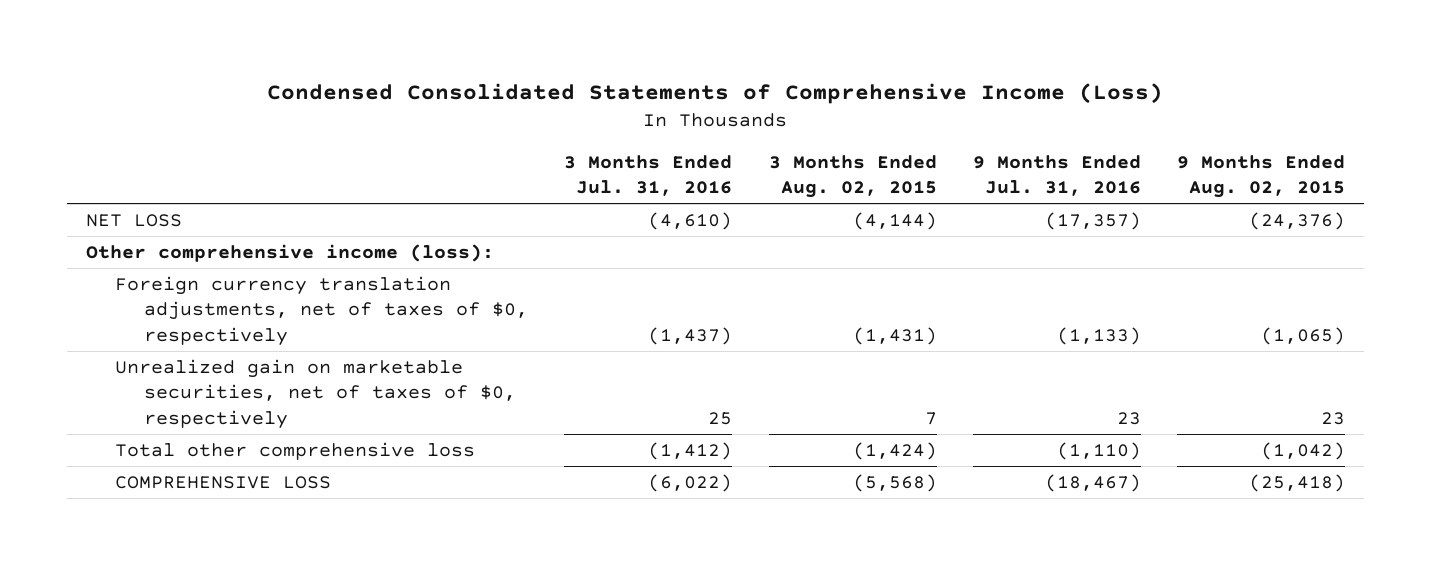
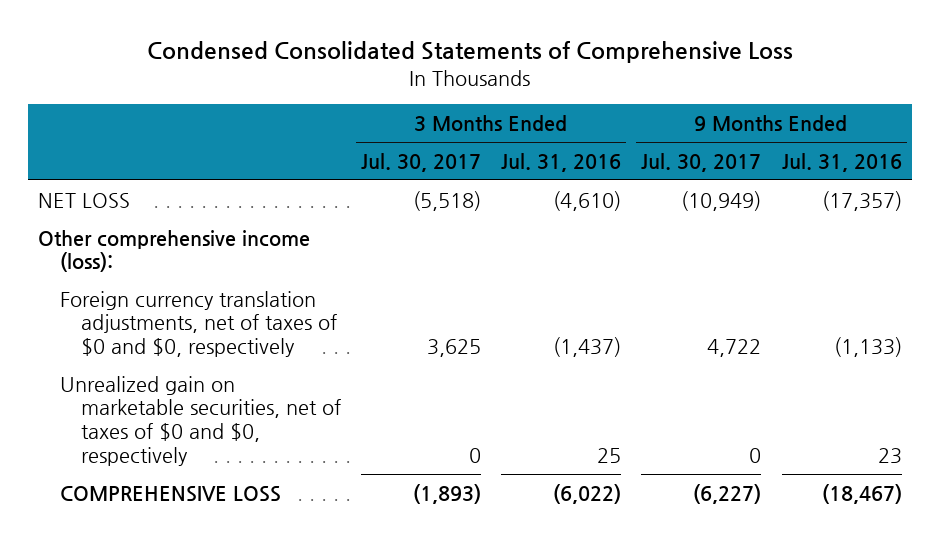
- Condensed Consolidated Statements of Comprehensive Income (Loss)
+ Condensed Consolidated Statements of Comprehensive Loss
- | 3 Months Ended Jul. 31, 2016 | 3 Months Ended Aug. 02, 2015 | 9 Months Ended Jul. 31, 2016 | 9 Months Ended Aug. 02, 2015
+ | 3 Months Ended Jul. 30, 2017 | 3 Months Ended Jul. 31, 2016 | 9 Months Ended Jul. 30, 2017 | 9 Months Ended Jul. 31, 2016
- Foreign currency translation adjustments, net of taxes of $0, respectively | (1,437) | (1,431) | (1,133) | (1,065)
- Unrealized gain on marketable securities, net of taxes of $0, respectively | 25 | 7 | 23 | 23
- Total other comprehensive loss | (1,412) | (1,424) | (1,110) | (1,042)
+ Foreign currency translation adjustments, net of taxes of $0 and $0, respectively | 3,625 | (1,437) | 4,722 | (1,133)
+ Unrealized gain on marketable securities, net of taxes of $0 and $0, respectively | 0 | 25 | 0 | 23

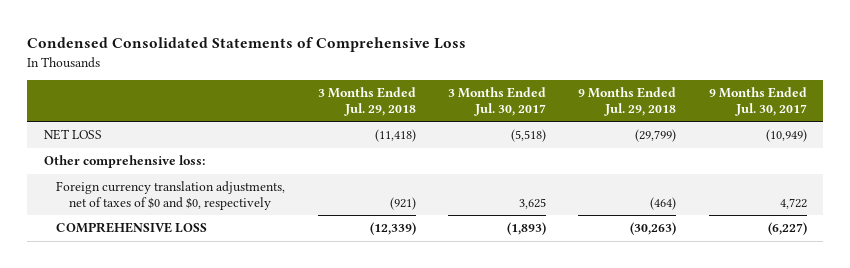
- | 3 Months Ended Jul. 30, 2017 | 3 Months Ended Jul. 31, 2016 | 9 Months Ended Jul. 30, 2017 | 9 Months Ended Jul. 31, 2016
+ | 3 Months Ended Jul. 29, 2018 | 3 Months Ended Jul. 30, 2017 | 9 Months Ended Jul. 29, 2018 | 9 Months Ended Jul. 30, 2017
- Other comprehensive income (loss):
+ Other comprehensive loss:
- Unrealized gain on marketable securities, net of taxes of $0 and $0, respectively | 0 | 25 | 0 | 23

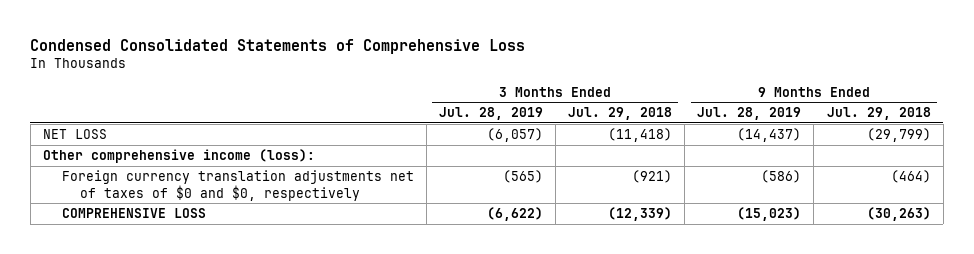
- | 3 Months Ended Jul. 29, 2018 | 3 Months Ended Jul. 30, 2017 | 9 Months Ended Jul. 29, 2018 | 9 Months Ended Jul. 30, 2017
+ | 3 Months Ended Jul. 28, 2019 | 3 Months Ended Jul. 29, 2018 | 9 Months Ended Jul. 28, 2019 | 9 Months Ended Jul. 29, 2018
- Other comprehensive loss:
- Foreign currency translation adjustments, net of taxes of $0 and $0, respectively | (921) | 3,625 | (464) | 4,722
+ Other comprehensive income (loss):
+ Foreign currency translation adjustments net of taxes of $0 and $0, respectively | (565) | (921) | (586) | (464)

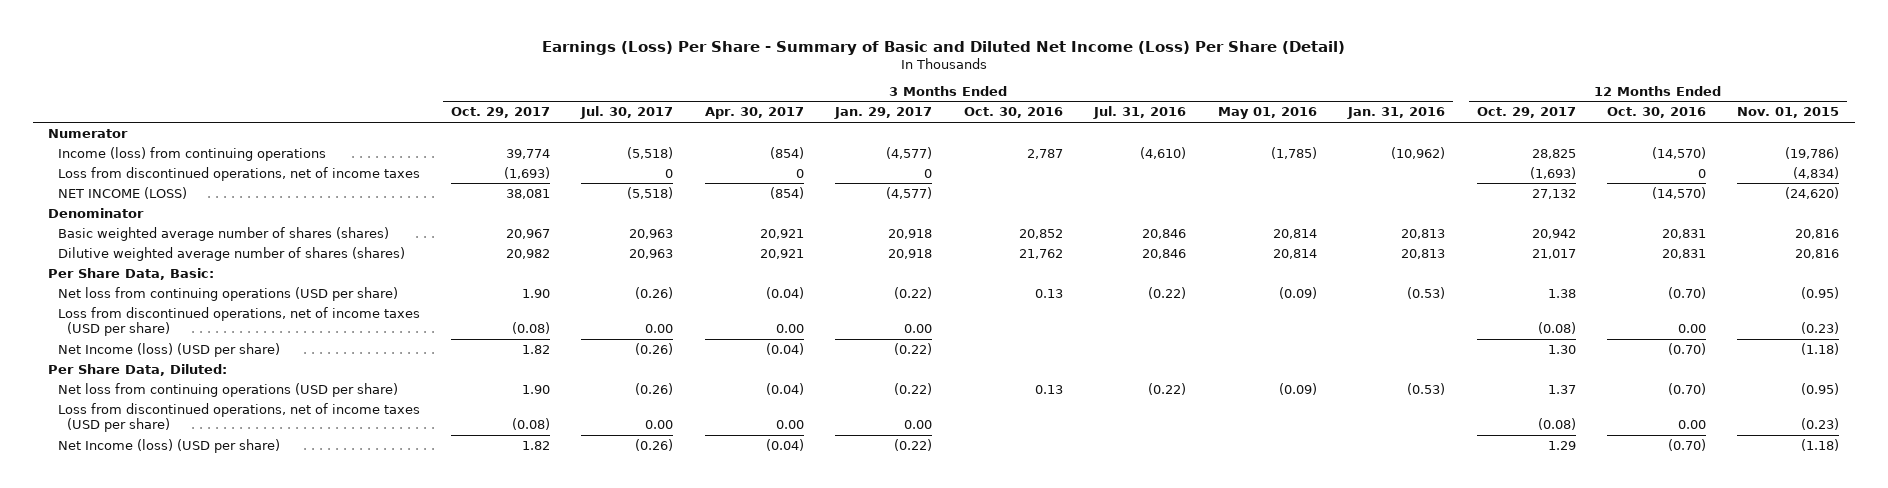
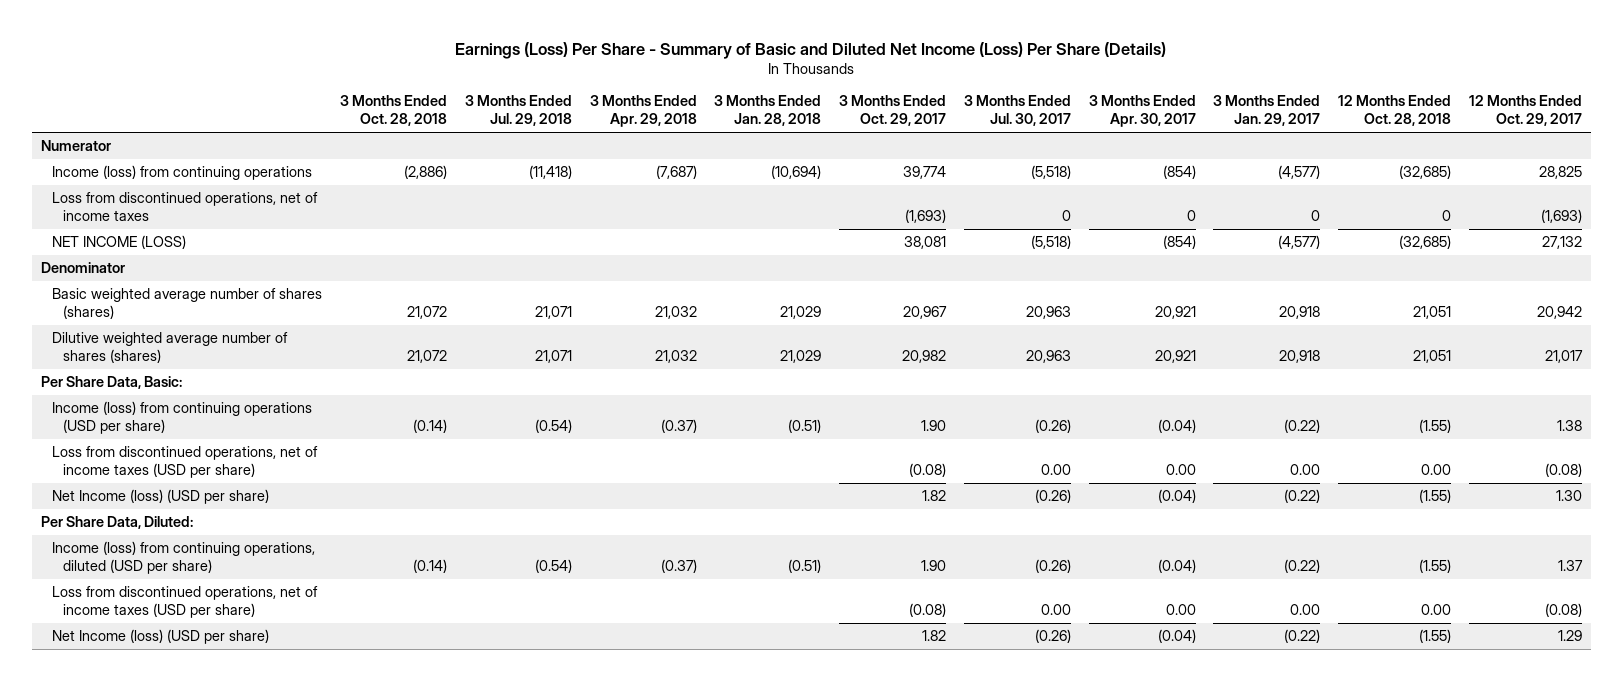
- Earnings (Loss) Per Share - Summary of Basic and Diluted Net Income (Loss) Per Share (Detail)
+ Earnings (Loss) Per Share - Summary of Basic and Diluted Net Income (Loss) Per Share (Details)
- | 3 Months Ended Oct. 29, 2017 | 3 Months Ended Jul. 30, 2017 | 3 Months Ended Apr. 30, 2017 | 3 Months Ended Jan. 29, 2017 | 3 Months Ended Oct. 30, 2016 | 3 Months Ended Jul. 31, 2016 | 3 Months Ended May 01, 2016 | 3 Months Ended Jan. 31, 2016 | 12 Months Ended Oct. 29, 2017 | 12 Months Ended Oct. 30, 2016 | 12 Months Ended Nov. 01, 2015
+ | 3 Months Ended Oct. 28, 2018 | 3 Months Ended Jul. 29, 2018 | 3 Months Ended Apr. 29, 2018 | 3 Months Ended Jan. 28, 2018 | 3 Months Ended Oct. 29, 2017 | 3 Months Ended Jul. 30, 2017 | 3 Months Ended Apr. 30, 2017 | 3 Months Ended Jan. 29, 2017 | 12 Months Ended Oct. 28, 2018 | 12 Months Ended Oct. 29, 2017
- Net loss from continuing operations (USD per share) | 1.90 | (0.26) | (0.04) | (0.22) | 0.13 | (0.22) | (0.09) | (0.53) | 1.38 | (0.70) | (0.95)
+ Income (loss) from continuing operations (USD per share) | (0.14) | (0.54) | (0.37) | (0.51) | 1.90 | (0.26) | (0.04) | (0.22) | (1.55) | 1.38
- Net loss from continuing operations (USD per share) | 1.90 | (0.26) | (0.04) | (0.22) | 0.13 | (0.22) | (0.09) | (0.53) | 1.37 | (0.70) | (0.95)
+ Income (loss) from continuing operations, diluted (USD per share) | (0.14) | (0.54) | (0.37) | (0.51) | 1.90 | (0.26) | (0.04) | (0.22) | (1.55) | 1.37

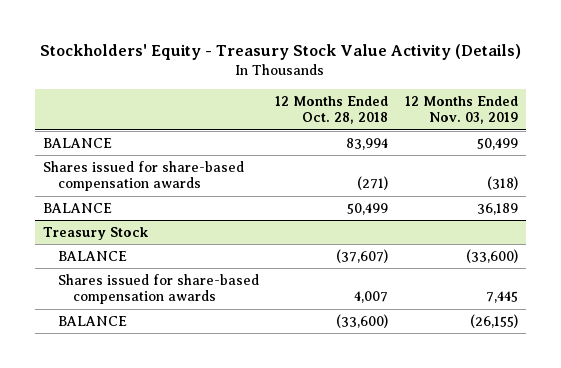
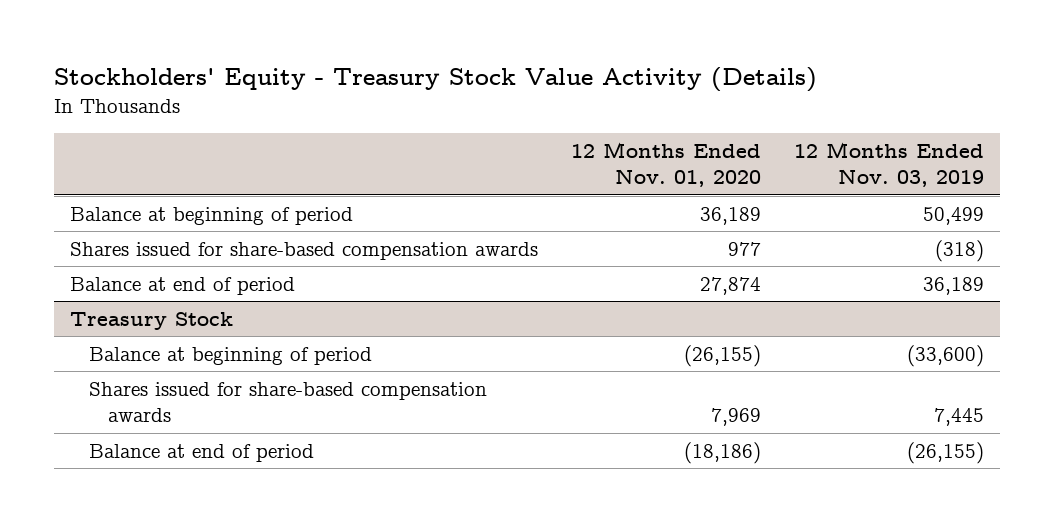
- | 12 Months Ended Oct. 28, 2018 | 12 Months Ended Nov. 03, 2019
+ | 12 Months Ended Nov. 01, 2020 | 12 Months Ended Nov. 03, 2019
- BALANCE | 83,994 | 50,499
+ Balance at beginning of period | 36,189 | 50,499
- BALANCE | 50,499 | 36,189
+ Balance at end of period | 27,874 | 36,189
@ Treasury Stock
- BALANCE | (37,607) | (33,600)
+ Balance at beginning of period | (26,155) | (33,600)
- BALANCE | (33,600) | (26,155)
+ Balance at end of period | (18,186) | (26,155)

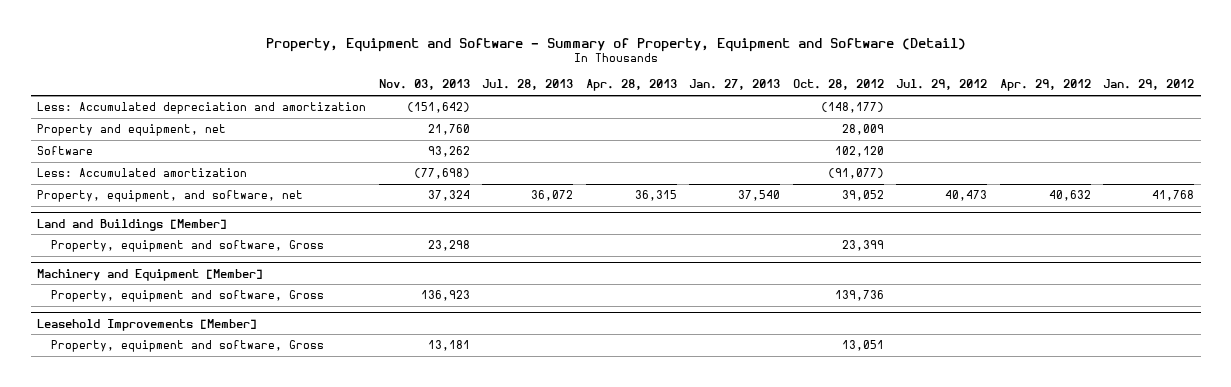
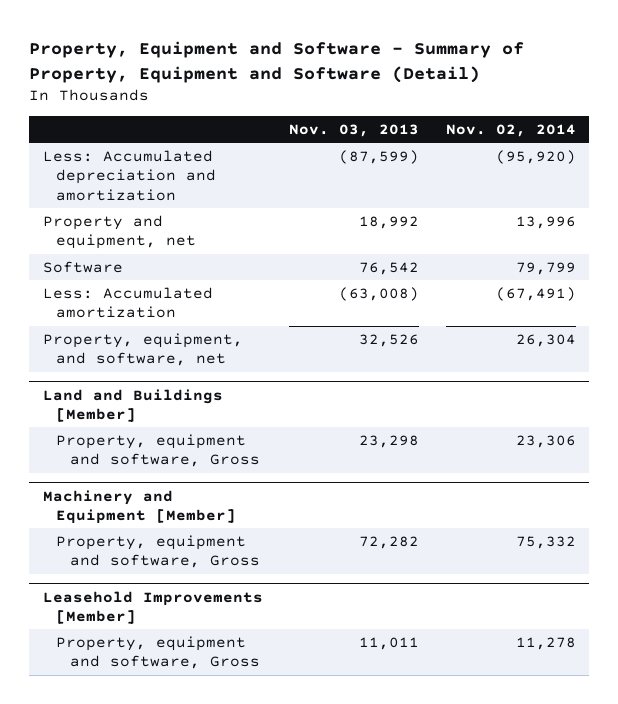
- | Nov. 03, 2013 | Jul. 28, 2013 | Apr. 28, 2013 | Jan. 27, 2013 | Oct. 28, 2012 | Jul. 29, 2012 | Apr. 29, 2012 | Jan. 29, 2012
+ | Nov. 03, 2013 | Nov. 02, 2014
- Less: Accumulated depreciation and amortization | (151,642) | | | | (148,177) | | |
- Property and equipment, net | 21,760 | | | | 28,009 | | |
- Software | 93,262 | | | | 102,120 | | |
- Less: Accumulated amortization | (77,698) | | | | (91,077) | | |
- Property, equipment, and software, net | 37,324 | 36,072 | 36,315 | 37,540 | 39,052 | 40,473 | 40,632 | 41,768
+ Less: Accumulated depreciation and amortization | (87,599) | (95,920)
+ Property and equipment, net | 18,992 | 13,996
+ Software | 76,542 | 79,799
+ Less: Accumulated amortization | (63,008) | (67,491)
+ Property, equipment, and software, net | 32,526 | 26,304
@ Machinery and Equipment [Member]
- Property, equipment and software, Gross | 136,923 | | | | 139,736 | | |
+ Property, equipment and software, Gross | 72,282 | 75,332
@ Leasehold Improvements [Member]
- Property, equipment and software, Gross | 13,181 | | | | 13,051 | | |
+ Property, equipment and software, Gross | 11,011 | 11,278

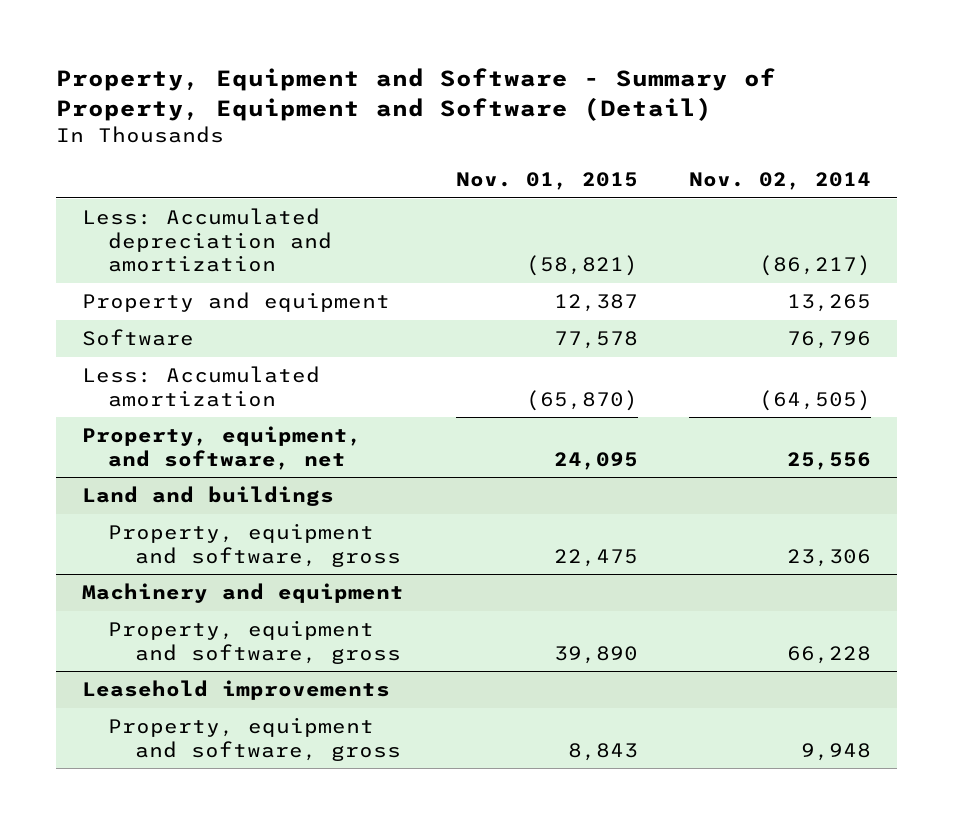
- | Nov. 03, 2013 | Nov. 02, 2014
+ | Nov. 01, 2015 | Nov. 02, 2014
- Less: Accumulated depreciation and amortization | (87,599) | (95,920)
- Property and equipment, net | 18,992 | 13,996
- Software | 76,542 | 79,799
- Less: Accumulated amortization | (63,008) | (67,491)
- Property, equipment, and software, net | 32,526 | 26,304
- Land and Buildings [Member]
- Property, equipment and software, Gross | 23,298 | 23,306
- Machinery and Equipment [Member]
- Property, equipment and software, Gross | 72,282 | 75,332
- Leasehold Improvements [Member]
- Property, equipment and software, Gross | 11,011 | 11,278
+ Less: Accumulated depreciation and amortization | (58,821) | (86,217)
+ Property and equipment | 12,387 | 13,265
+ Software | 77,578 | 76,796
+ Less: Accumulated amortization | (65,870) | (64,505)
+ Property, equipment, and software, net | 24,095 | 25,556
+ Land and buildings
+ Property, equipment and software, gross | 22,475 | 23,306
+ Machinery and equipment
+ Property, equipment and software, gross | 39,890 | 66,228
+ Leasehold improvements
+ Property, equipment and software, gross | 8,843 | 9,948

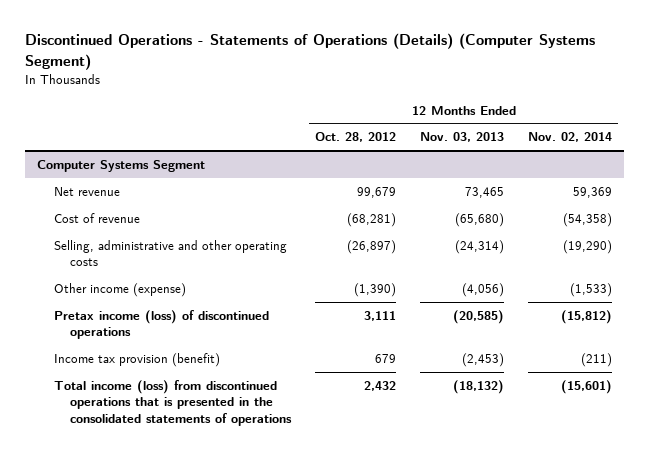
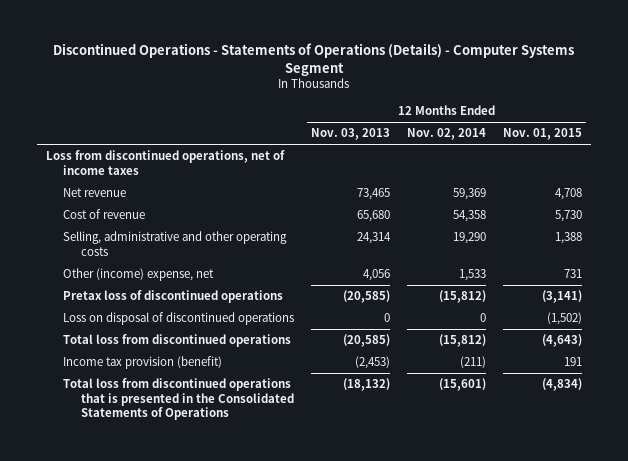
- Discontinued Operations - Statements of Operations (Details) (Computer Systems Segment)
+ Discontinued Operations - Statements of Operations (Details) - Computer Systems Segment
- | 12 Months Ended Oct. 28, 2012 | 12 Months Ended Nov. 03, 2013 | 12 Months Ended Nov. 02, 2014
+ | 12 Months Ended Nov. 03, 2013 | 12 Months Ended Nov. 02, 2014 | 12 Months Ended Nov. 01, 2015
- Computer Systems Segment
+ Loss from discontinued operations, net of income taxes
- Cost of revenue | (68,281) | (65,680) | (54,358)
- Selling, administrative and other operating costs | (26,897) | (24,314) | (19,290)
- Other income (expense) | (1,390) | (4,056) | (1,533)
- Pretax income (loss) of discontinued operations | 3,111 | (20,585) | (15,812)
+ Cost of revenue | 65,680 | 54,358 | 5,730
+ Selling, administrative and other operating costs | 24,314 | 19,290 | 1,388
+ Other (income) expense, net | 4,056 | 1,533 | 731
+ Pretax loss of discontinued operations | (20,585) | (15,812) | (3,141)
+ Loss on disposal of discontinued operations | 0 | 0 | (1,502)
+ Total loss from discontinued operations | (20,585) | (15,812) | (4,643)
- Total income (loss) from discontinued operations that is presented in the consolidated statements of operations | 2,432 | (18,132) | (15,601)
+ Total loss from discontinued operations that is presented in the Consolidated Statements of Operations | (18,132) | (15,601) | (4,834)

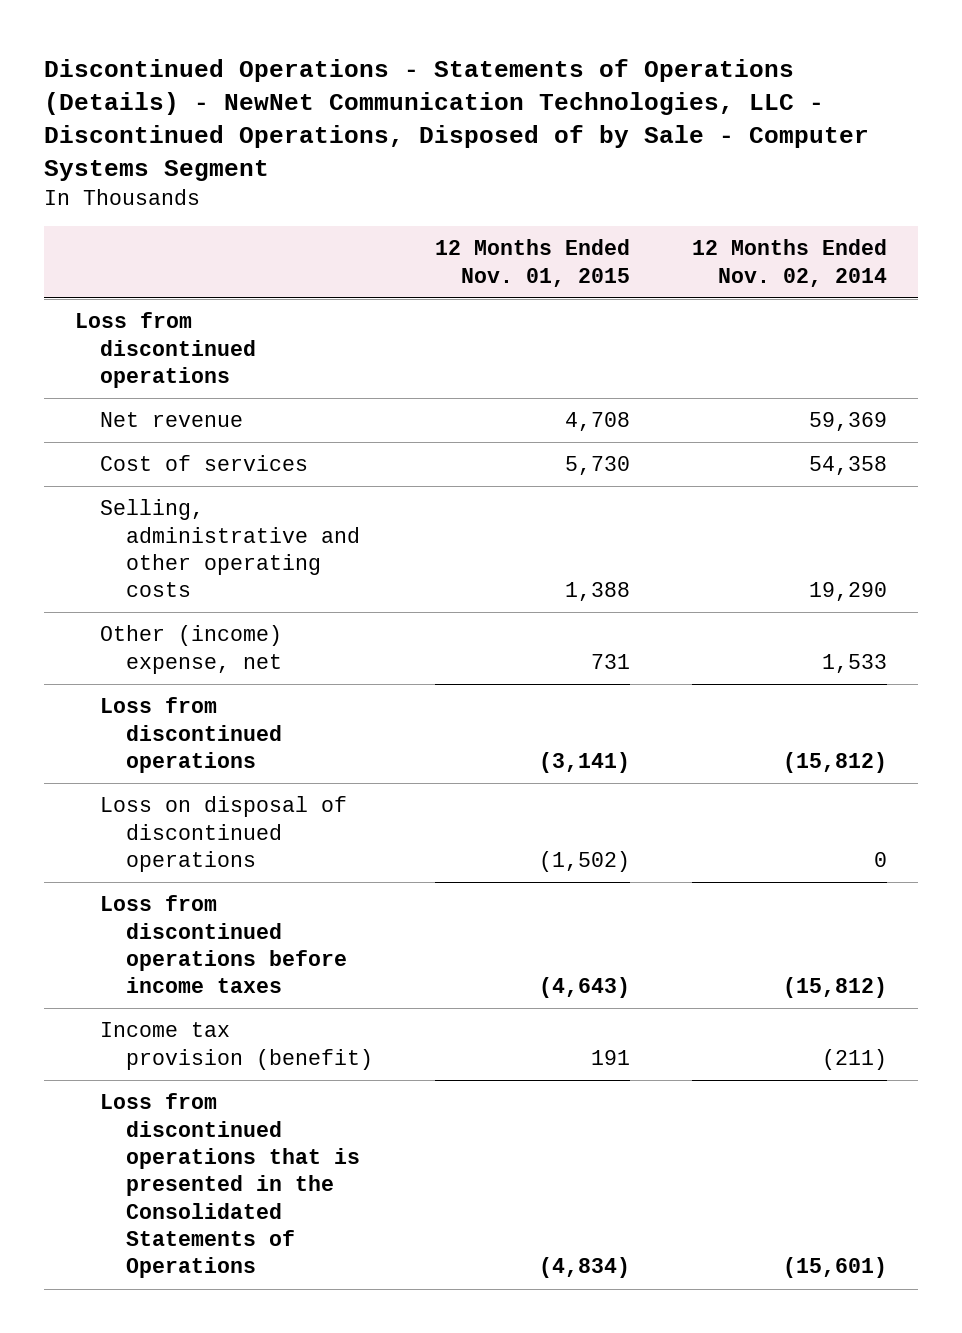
- Discontinued Operations - Statements of Operations (Details) - Computer Systems Segment
+ Discontinued Operations - Statements of Operations (Details) - NewNet Communication Technologies, LLC - Discontinued Operations, Disposed of by Sale - Computer Systems Segment
- | 12 Months Ended Nov. 03, 2013 | 12 Months Ended Nov. 02, 2014 | 12 Months Ended Nov. 01, 2015
+ | 12 Months Ended Nov. 01, 2015 | 12 Months Ended Nov. 02, 2014
- Loss from discontinued operations, net of income taxes
+ Loss from discontinued operations
- Cost of revenue | 65,680 | 54,358 | 5,730
+ Cost of services | 5,730 | 54,358
- Pretax loss of discontinued operations | (20,585) | (15,812) | (3,141)
+ Loss from discontinued operations | (3,141) | (15,812)
- Total loss from discontinued operations | (20,585) | (15,812) | (4,643)
+ Loss from discontinued operations before income taxes | (4,643) | (15,812)
- Total loss from discontinued operations that is presented in the Consolidated Statements of Operations | (18,132) | (15,601) | (4,834)
+ Loss from discontinued operations that is presented in the Consolidated Statements of Operations | (4,834) | (15,601)

